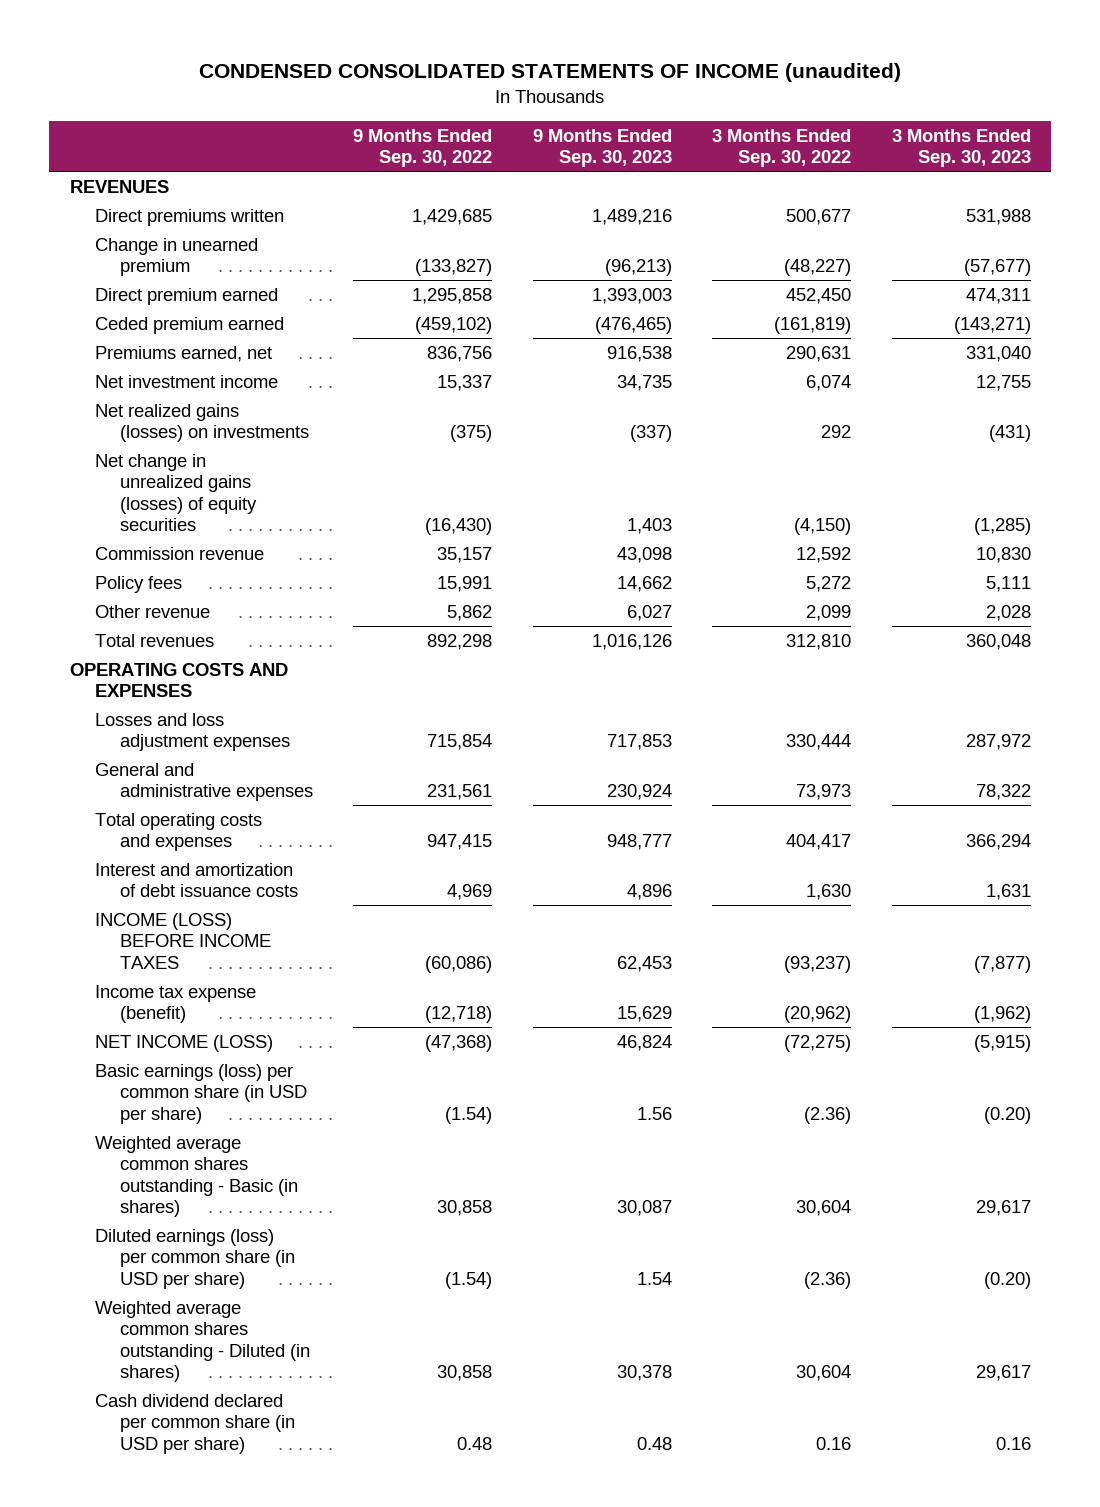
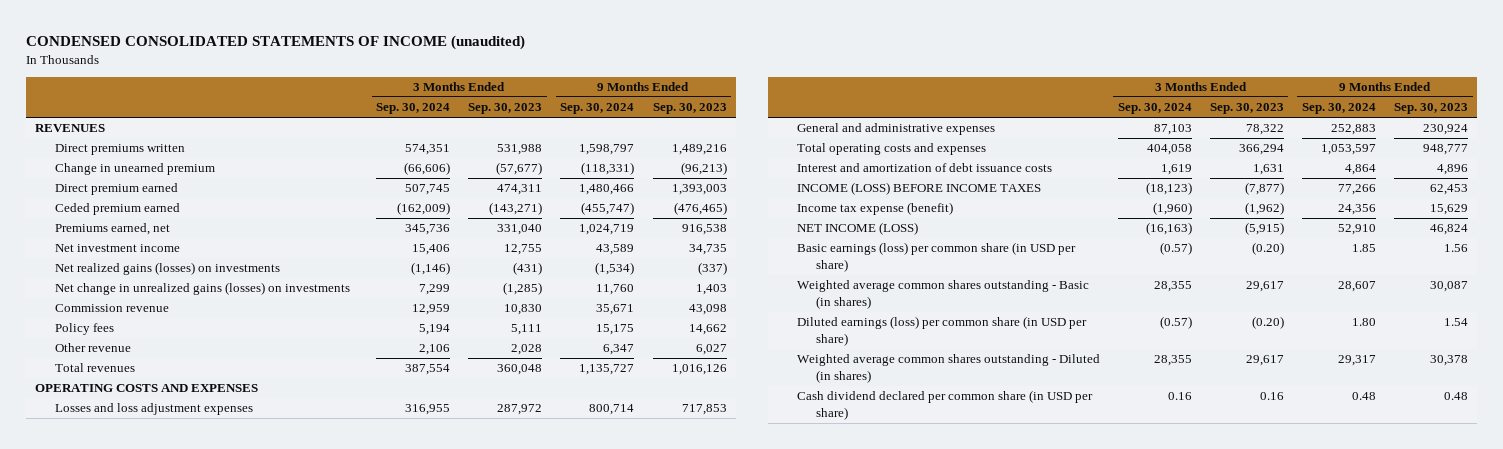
- | 9 Months Ended Sep. 30, 2022 | 9 Months Ended Sep. 30, 2023 | 3 Months Ended Sep. 30, 2022 | 3 Months Ended Sep. 30, 2023
+ | 3 Months Ended Sep. 30, 2024 | 3 Months Ended Sep. 30, 2023 | 9 Months Ended Sep. 30, 2024 | 9 Months Ended Sep. 30, 2023
- Net change in unrealized gains (losses) of equity securities | (16,430) | 1,403 | (4,150) | (1,285)
+ Net change in unrealized gains (losses) on investments | 7,299 | (1,285) | 11,760 | 1,403

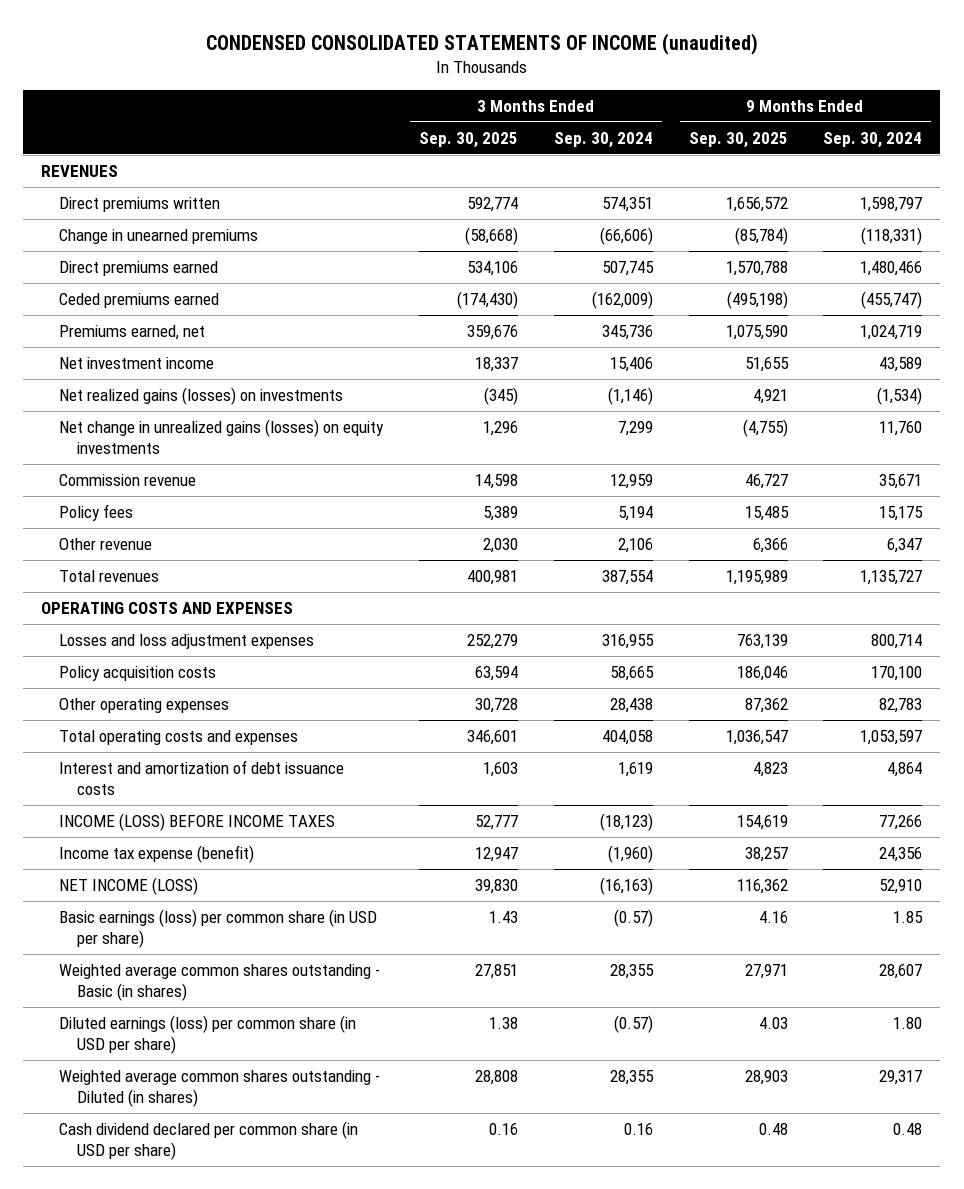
- | 3 Months Ended Sep. 30, 2024 | 3 Months Ended Sep. 30, 2023 | 9 Months Ended Sep. 30, 2024 | 9 Months Ended Sep. 30, 2023
+ | 3 Months Ended Sep. 30, 2025 | 3 Months Ended Sep. 30, 2024 | 9 Months Ended Sep. 30, 2025 | 9 Months Ended Sep. 30, 2024
- Change in unearned premium | (66,606) | (57,677) | (118,331) | (96,213)
- Direct premium earned | 507,745 | 474,311 | 1,480,466 | 1,393,003
- Ceded premium earned | (162,009) | (143,271) | (455,747) | (476,465)
+ Change in unearned premiums | (58,668) | (66,606) | (85,784) | (118,331)
+ Direct premiums earned | 534,106 | 507,745 | 1,570,788 | 1,480,466
+ Ceded premiums earned | (174,430) | (162,009) | (495,198) | (455,747)
- Net change in unrealized gains (losses) on investments | 7,299 | (1,285) | 11,760 | 1,403
+ Net change in unrealized gains (losses) on equity investments | 1,296 | 7,299 | (4,755) | 11,760
- General and administrative expenses | 87,103 | 78,322 | 252,883 | 230,924
+ Policy acquisition costs | 63,594 | 58,665 | 186,046 | 170,100
+ Other operating expenses | 30,728 | 28,438 | 87,362 | 82,783

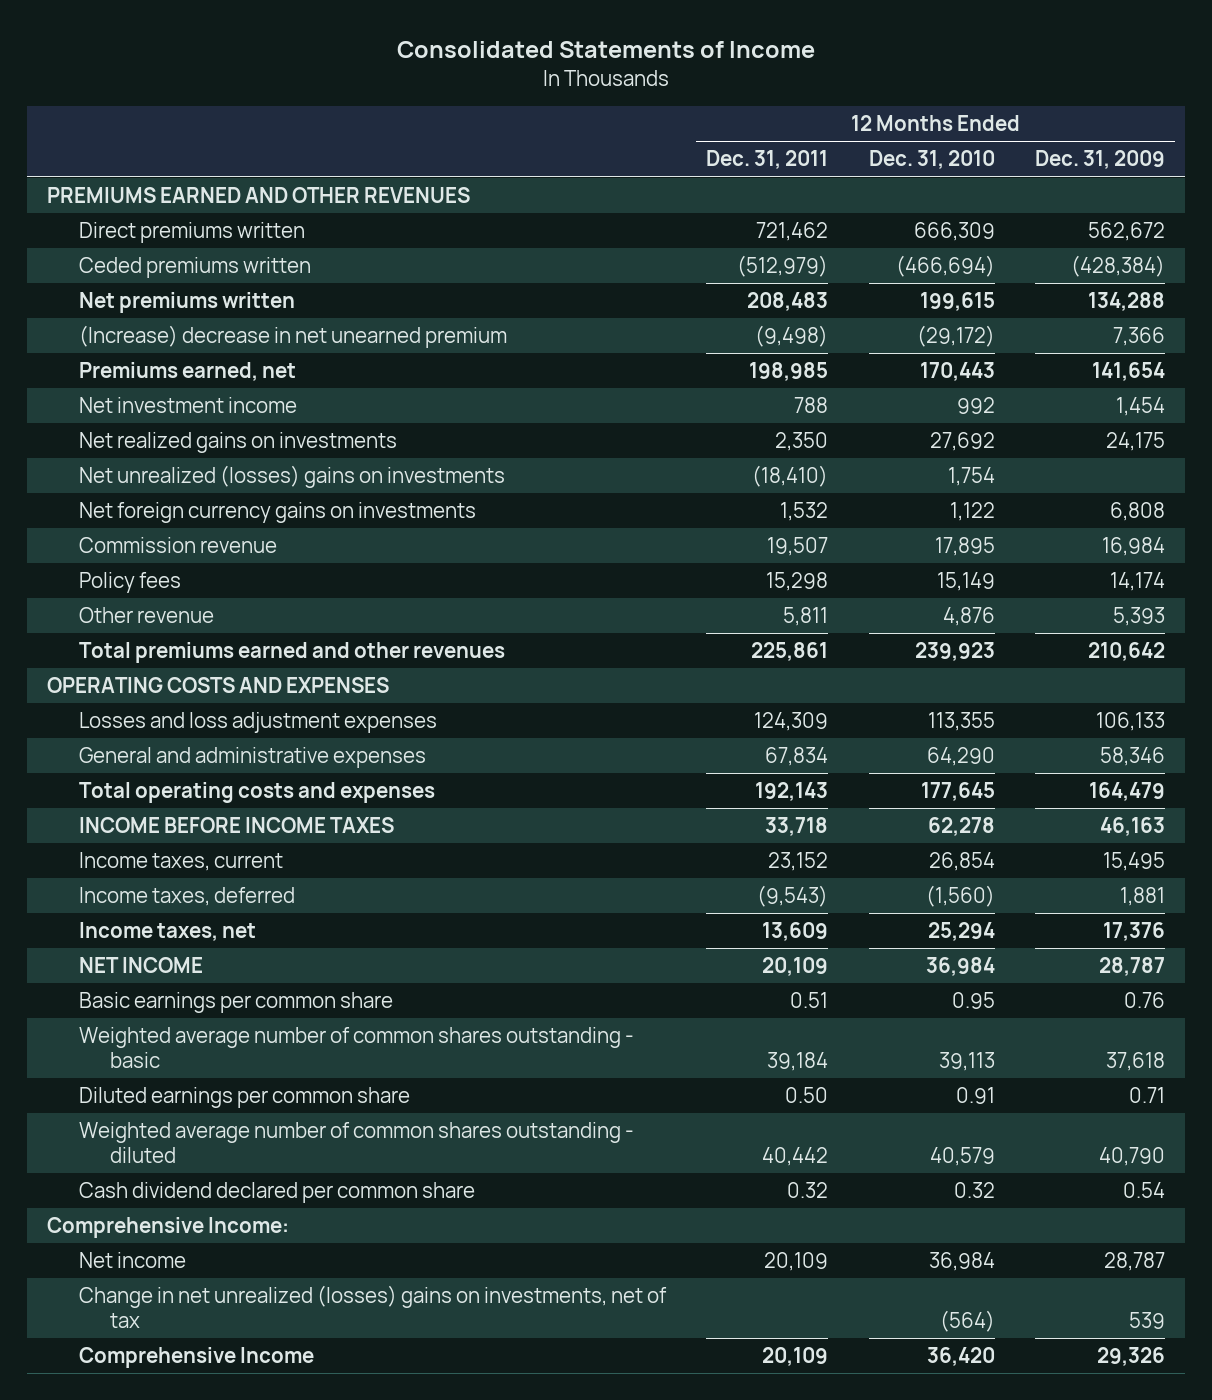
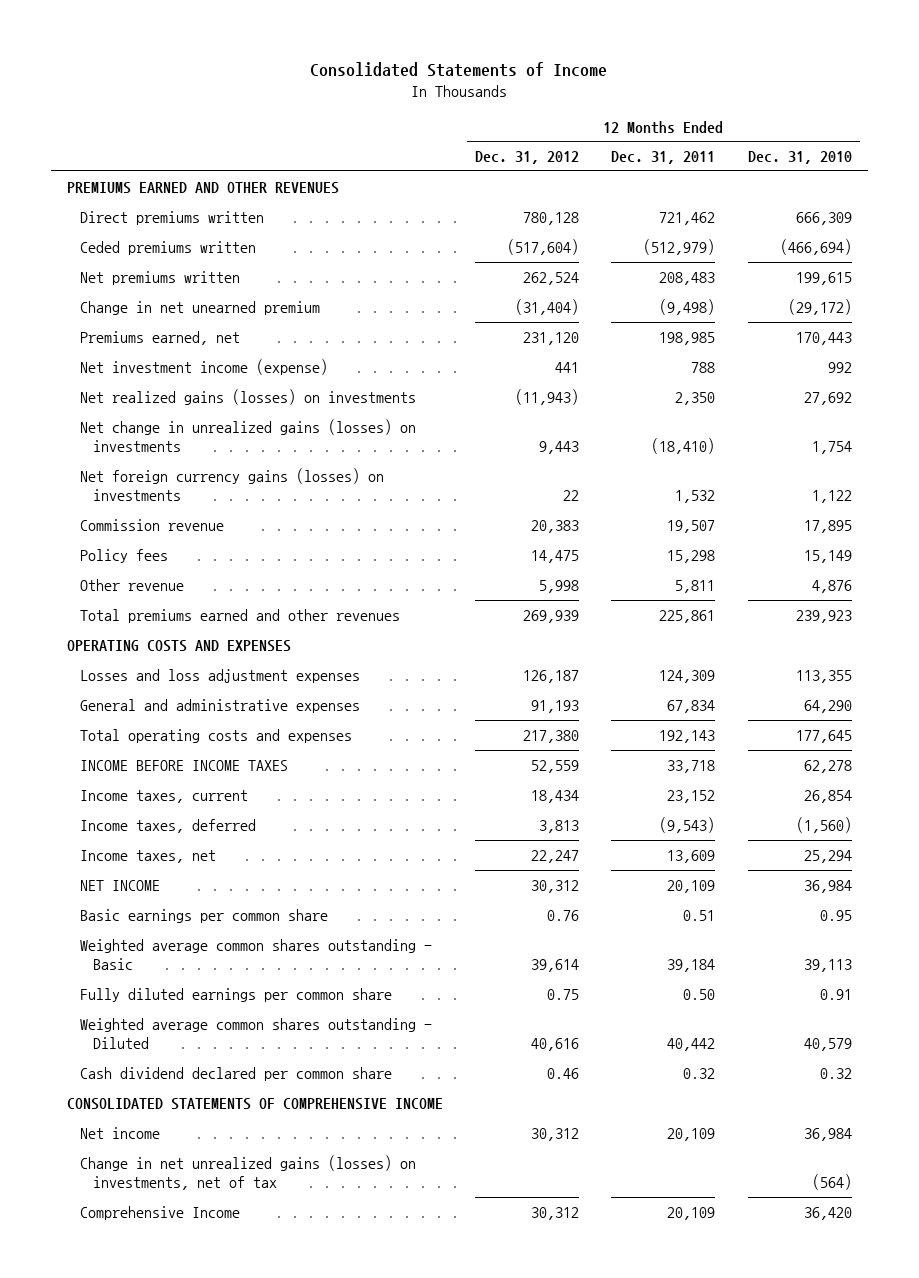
- | 12 Months Ended Dec. 31, 2011 | 12 Months Ended Dec. 31, 2010 | 12 Months Ended Dec. 31, 2009
+ | 12 Months Ended Dec. 31, 2012 | 12 Months Ended Dec. 31, 2011 | 12 Months Ended Dec. 31, 2010
- (Increase) decrease in net unearned premium | (9,498) | (29,172) | 7,366
+ Change in net unearned premium | (31,404) | (9,498) | (29,172)
- Net investment income | 788 | 992 | 1,454
- Net realized gains on investments | 2,350 | 27,692 | 24,175
- Net unrealized (losses) gains on investments | (18,410) | 1,754 |
- Net foreign currency gains on investments | 1,532 | 1,122 | 6,808
+ Net investment income (expense) | 441 | 788 | 992
+ Net realized gains (losses) on investments | (11,943) | 2,350 | 27,692
+ Net change in unrealized gains (losses) on investments | 9,443 | (18,410) | 1,754
+ Net foreign currency gains (losses) on investments | 22 | 1,532 | 1,122
- Weighted average number of common shares outstanding - basic | 39,184 | 39,113 | 37,618
- Diluted earnings per common share | 0.50 | 0.91 | 0.71
- Weighted average number of common shares outstanding - diluted | 40,442 | 40,579 | 40,790
+ Weighted average common shares outstanding - Basic | 39,614 | 39,184 | 39,113
+ Fully diluted earnings per common share | 0.75 | 0.50 | 0.91
+ Weighted average common shares outstanding - Diluted | 40,616 | 40,442 | 40,579
- Comprehensive Income:
+ CONSOLIDATED STATEMENTS OF COMPREHENSIVE INCOME
- Change in net unrealized (losses) gains on investments, net of tax | | (564) | 539
+ Change in net unrealized gains (losses) on investments, net of tax | | | (564)

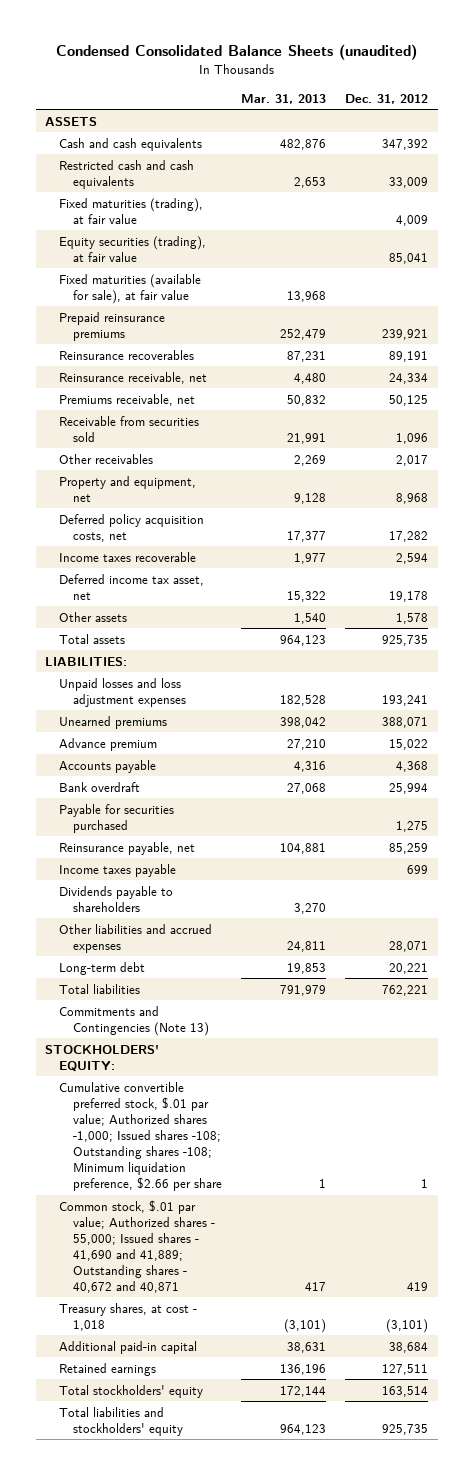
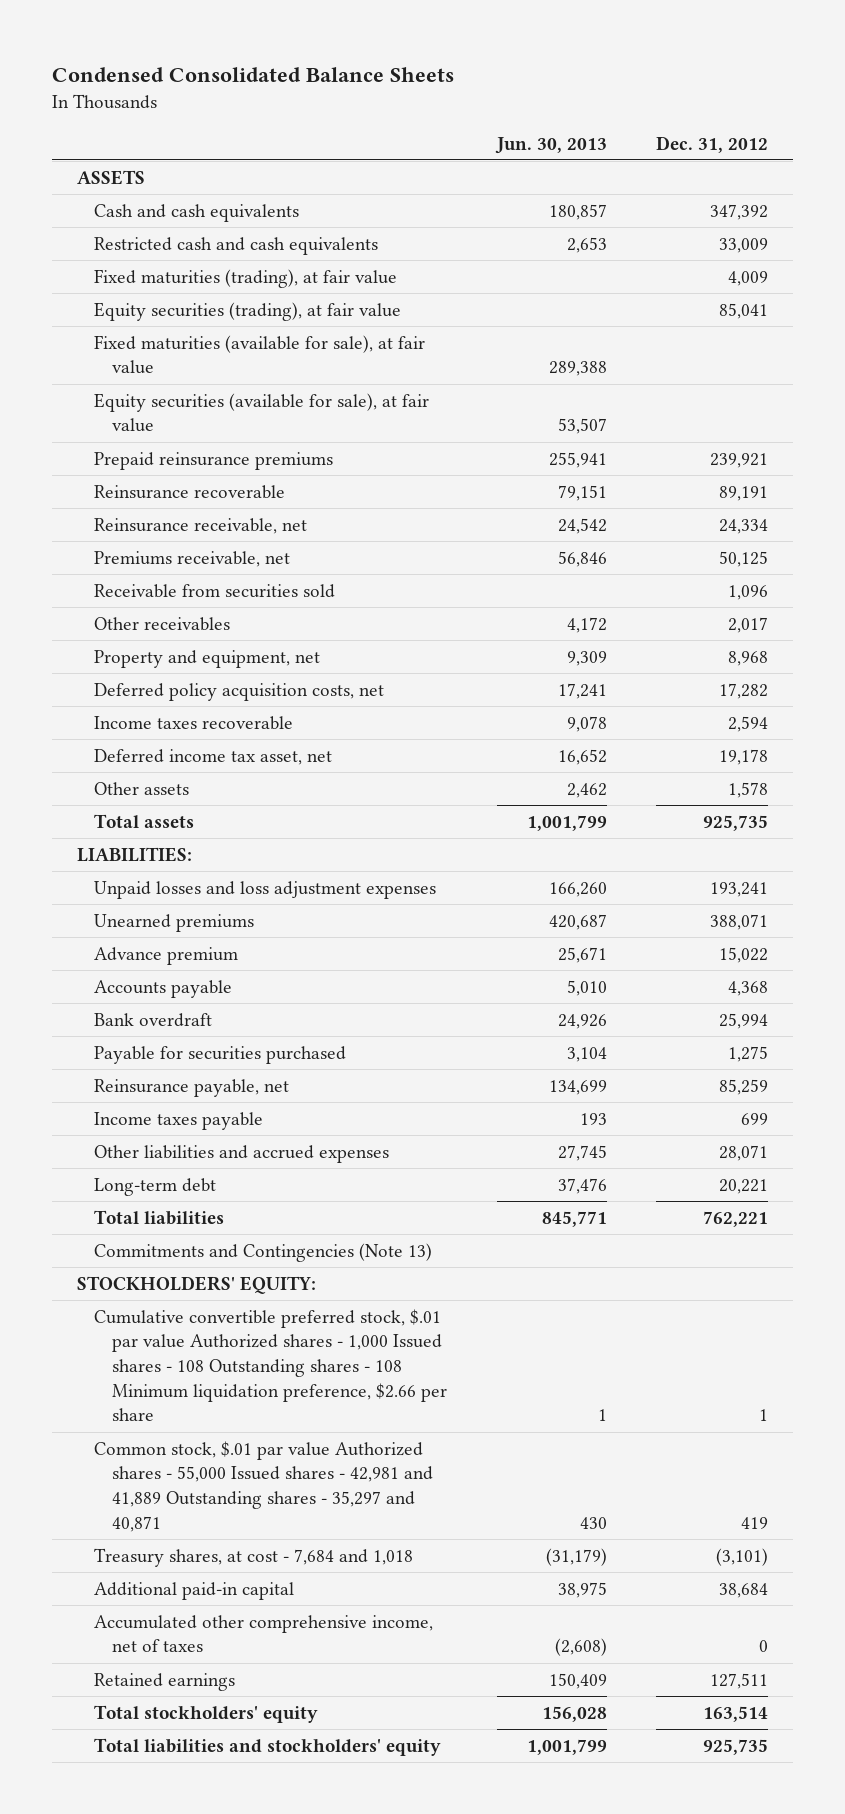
- Condensed Consolidated Balance Sheets (unaudited)
+ Condensed Consolidated Balance Sheets
- | Mar. 31, 2013 | Dec. 31, 2012
+ | Jun. 30, 2013 | Dec. 31, 2012
+ Equity securities (available for sale), at fair value | 53,507 |
- Reinsurance recoverables | 87,231 | 89,191
+ Reinsurance recoverable | 79,151 | 89,191
- Dividends payable to shareholders | 3,270 |
- Cumulative convertible preferred stock, $.01 par value; Authorized shares -1,000; Issued shares -108; Outstanding shares -108; Minimum liquidation preference, $2.66 per share | 1 | 1
- Common stock, $.01 par value; Authorized shares - 55,000; Issued shares - 41,690 and 41,889; Outstanding shares - 40,672 and 40,871 | 417 | 419
- Treasury shares, at cost - 1,018 | (3,101) | (3,101)
+ Cumulative convertible preferred stock, $.01 par value Authorized shares - 1,000 Issued shares - 108 Outstanding shares - 108 Minimum liquidation preference, $2.66 per share | 1 | 1
+ Common stock, $.01 par value Authorized shares - 55,000 Issued shares - 42,981 and 41,889 Outstanding shares - 35,297 and 40,871 | 430 | 419
+ Treasury shares, at cost - 7,684 and 1,018 | (31,179) | (3,101)
+ Accumulated other comprehensive income, net of taxes | (2,608) | 0

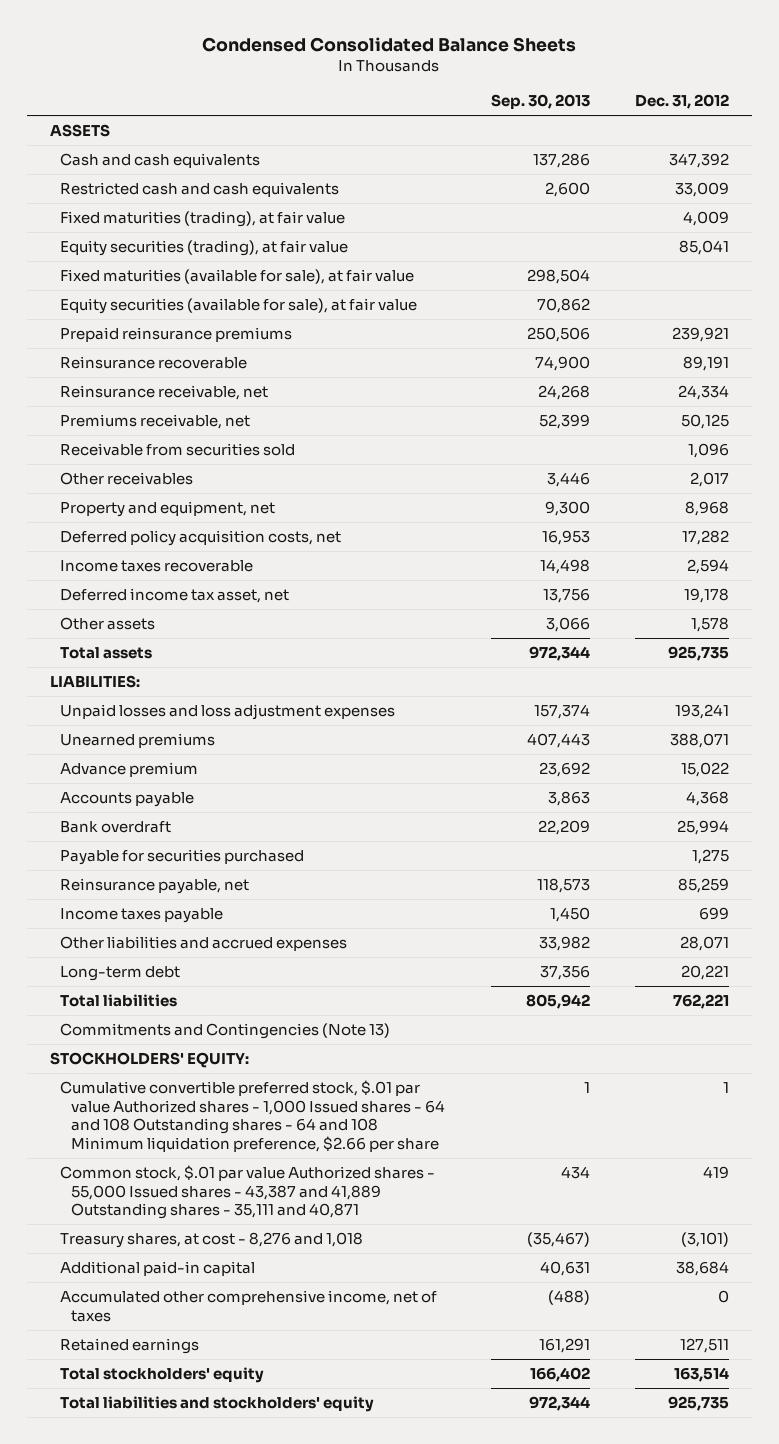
- | Jun. 30, 2013 | Dec. 31, 2012
+ | Sep. 30, 2013 | Dec. 31, 2012
- Cumulative convertible preferred stock, $.01 par value Authorized shares - 1,000 Issued shares - 108 Outstanding shares - 108 Minimum liquidation preference, $2.66 per share | 1 | 1
- Common stock, $.01 par value Authorized shares - 55,000 Issued shares - 42,981 and 41,889 Outstanding shares - 35,297 and 40,871 | 430 | 419
- Treasury shares, at cost - 7,684 and 1,018 | (31,179) | (3,101)
+ Cumulative convertible preferred stock, $.01 par value Authorized shares - 1,000 Issued shares - 64 and 108 Outstanding shares - 64 and 108 Minimum liquidation preference, $2.66 per share | 1 | 1
+ Common stock, $.01 par value Authorized shares - 55,000 Issued shares - 43,387 and 41,889 Outstanding shares - 35,111 and 40,871 | 434 | 419
+ Treasury shares, at cost - 8,276 and 1,018 | (35,467) | (3,101)

